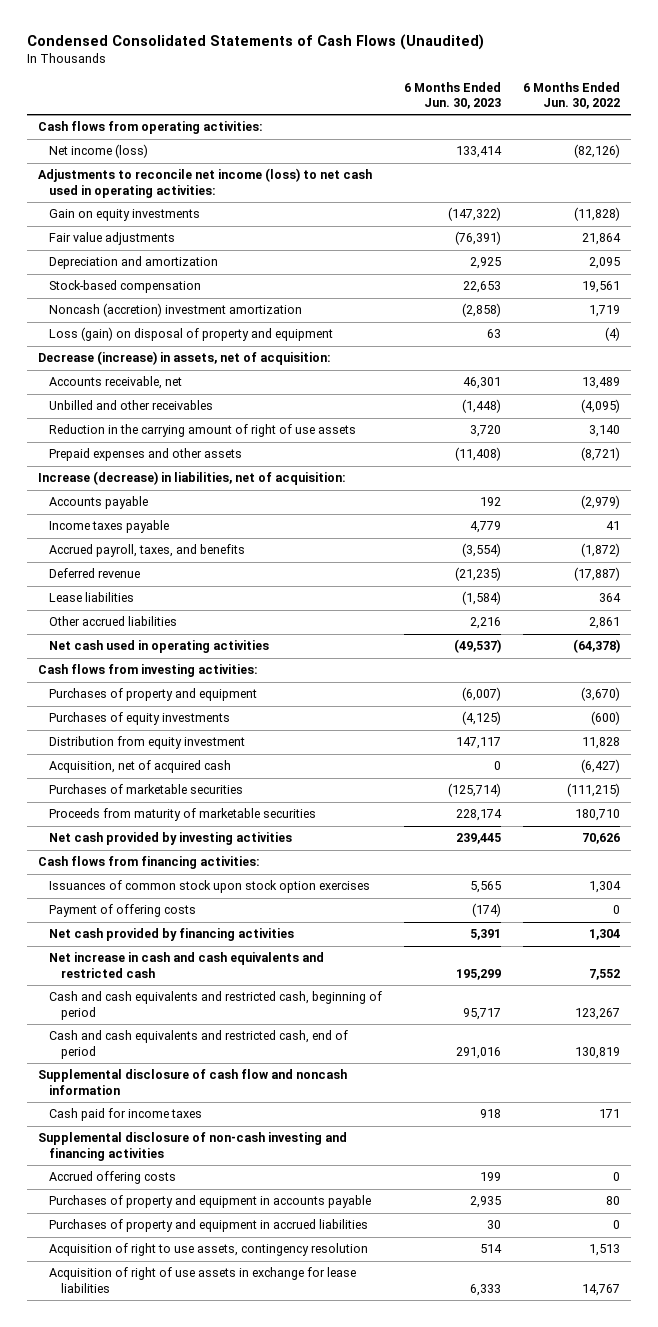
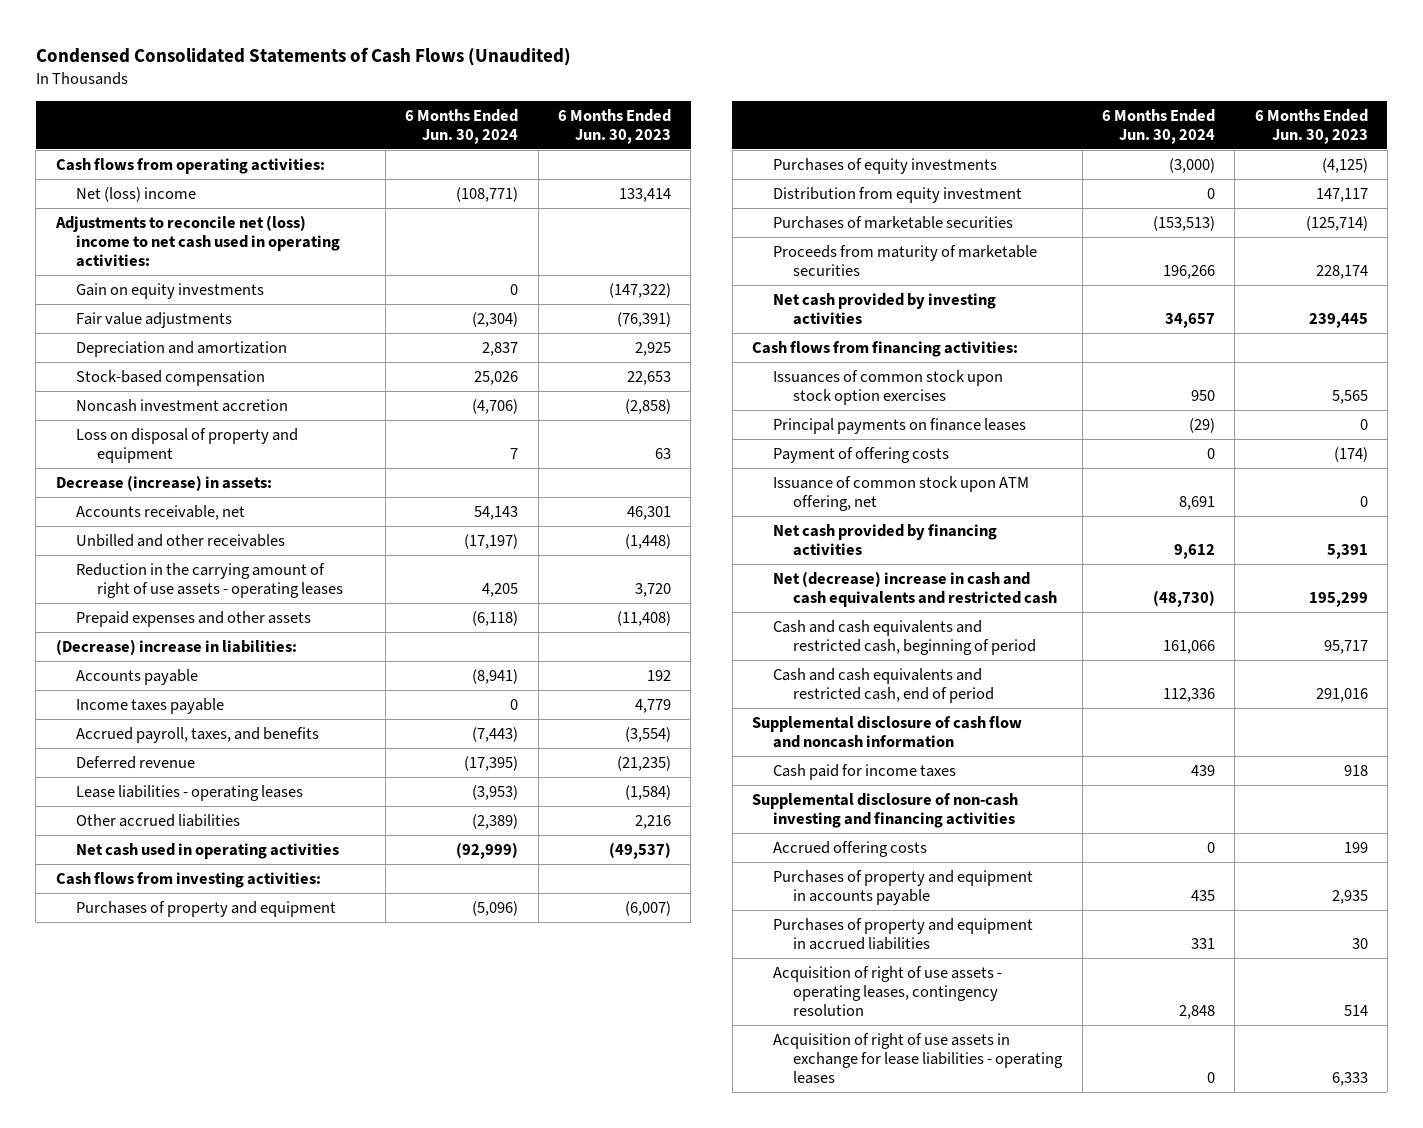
- | 6 Months Ended Jun. 30, 2023 | 6 Months Ended Jun. 30, 2022
+ | 6 Months Ended Jun. 30, 2024 | 6 Months Ended Jun. 30, 2023
- Net income (loss) | 133,414 | (82,126)
- Adjustments to reconcile net income (loss) to net cash used in operating activities:
+ Net (loss) income | (108,771) | 133,414
+ Adjustments to reconcile net (loss) income to net cash used in operating activities:
- Noncash (accretion) investment amortization | (2,858) | 1,719
- Loss (gain) on disposal of property and equipment | 63 | (4)
- Decrease (increase) in assets, net of acquisition:
+ Noncash investment accretion | (4,706) | (2,858)
+ Loss on disposal of property and equipment | 7 | 63
+ Decrease (increase) in assets:
- Reduction in the carrying amount of right of use assets | 3,720 | 3,140
+ Reduction in the carrying amount of right of use assets - operating leases | 4,205 | 3,720
- Increase (decrease) in liabilities, net of acquisition:
+ (Decrease) increase in liabilities:
- Lease liabilities | (1,584) | 364
+ Lease liabilities - operating leases | (3,953) | (1,584)
- Acquisition, net of acquired cash | 0 | (6,427)
+ Principal payments on finance leases | (29) | 0
+ Issuance of common stock upon ATM offering, net | 8,691 | 0
- Net increase in cash and cash equivalents and restricted cash | 195,299 | 7,552
+ Net (decrease) increase in cash and cash equivalents and restricted cash | (48,730) | 195,299
- Acquisition of right to use assets, contingency resolution | 514 | 1,513
- Acquisition of right of use assets in exchange for lease liabilities | 6,333 | 14,767
+ Acquisition of right of use assets - operating leases, contingency resolution | 2,848 | 514
+ Acquisition of right of use assets in exchange for lease liabilities - operating leases | 0 | 6,333

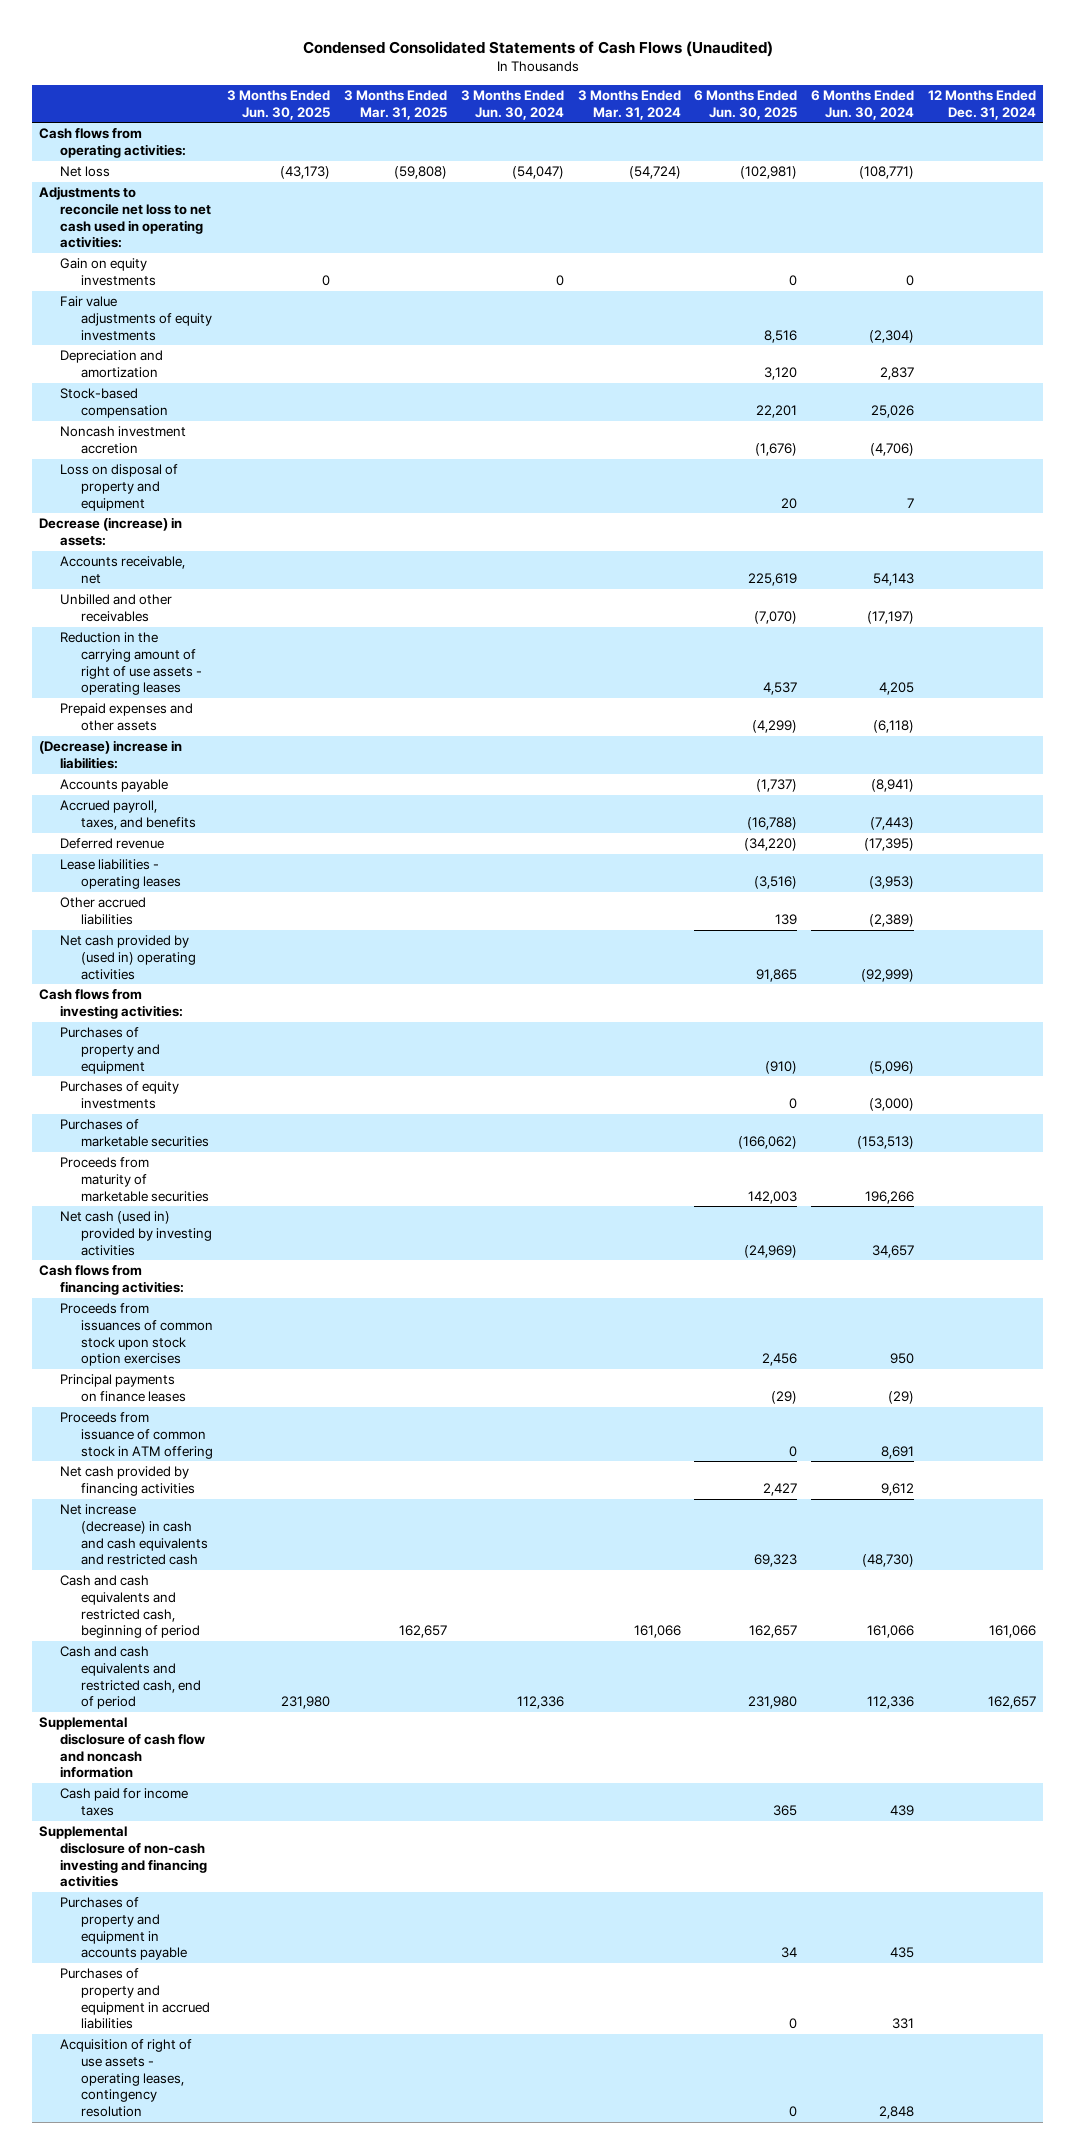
- | 6 Months Ended Jun. 30, 2024 | 6 Months Ended Jun. 30, 2023
+ | 3 Months Ended Jun. 30, 2025 | 3 Months Ended Mar. 31, 2025 | 3 Months Ended Jun. 30, 2024 | 3 Months Ended Mar. 31, 2024 | 6 Months Ended Jun. 30, 2025 | 6 Months Ended Jun. 30, 2024 | 12 Months Ended Dec. 31, 2024
- Net (loss) income | (108,771) | 133,414
- Adjustments to reconcile net (loss) income to net cash used in operating activities:
+ Net loss | (43,173) | (59,808) | (54,047) | (54,724) | (102,981) | (108,771) |
+ Adjustments to reconcile net loss to net cash used in operating activities:
- Fair value adjustments | (2,304) | (76,391)
+ Fair value adjustments of equity investments | | | | | 8,516 | (2,304) |
- Income taxes payable | 0 | 4,779
- Net cash used in operating activities | (92,999) | (49,537)
+ Net cash provided by (used in) operating activities | | | | | 91,865 | (92,999) |
- Distribution from equity investment | 0 | 147,117
- Net cash provided by investing activities | 34,657 | 239,445
+ Net cash (used in) provided by investing activities | | | | | (24,969) | 34,657 |
- Issuances of common stock upon stock option exercises | 950 | 5,565
+ Proceeds from issuances of common stock upon stock option exercises | | | | | 2,456 | 950 |
- Payment of offering costs | 0 | (174)
- Issuance of common stock upon ATM offering, net | 8,691 | 0
+ Proceeds from issuance of common stock in ATM offering | | | | | 0 | 8,691 |
- Net (decrease) increase in cash and cash equivalents and restricted cash | (48,730) | 195,299
+ Net increase (decrease) in cash and cash equivalents and restricted cash | | | | | 69,323 | (48,730) |
- Accrued offering costs | 0 | 199
- Acquisition of right of use assets in exchange for lease liabilities - operating leases | 0 | 6,333

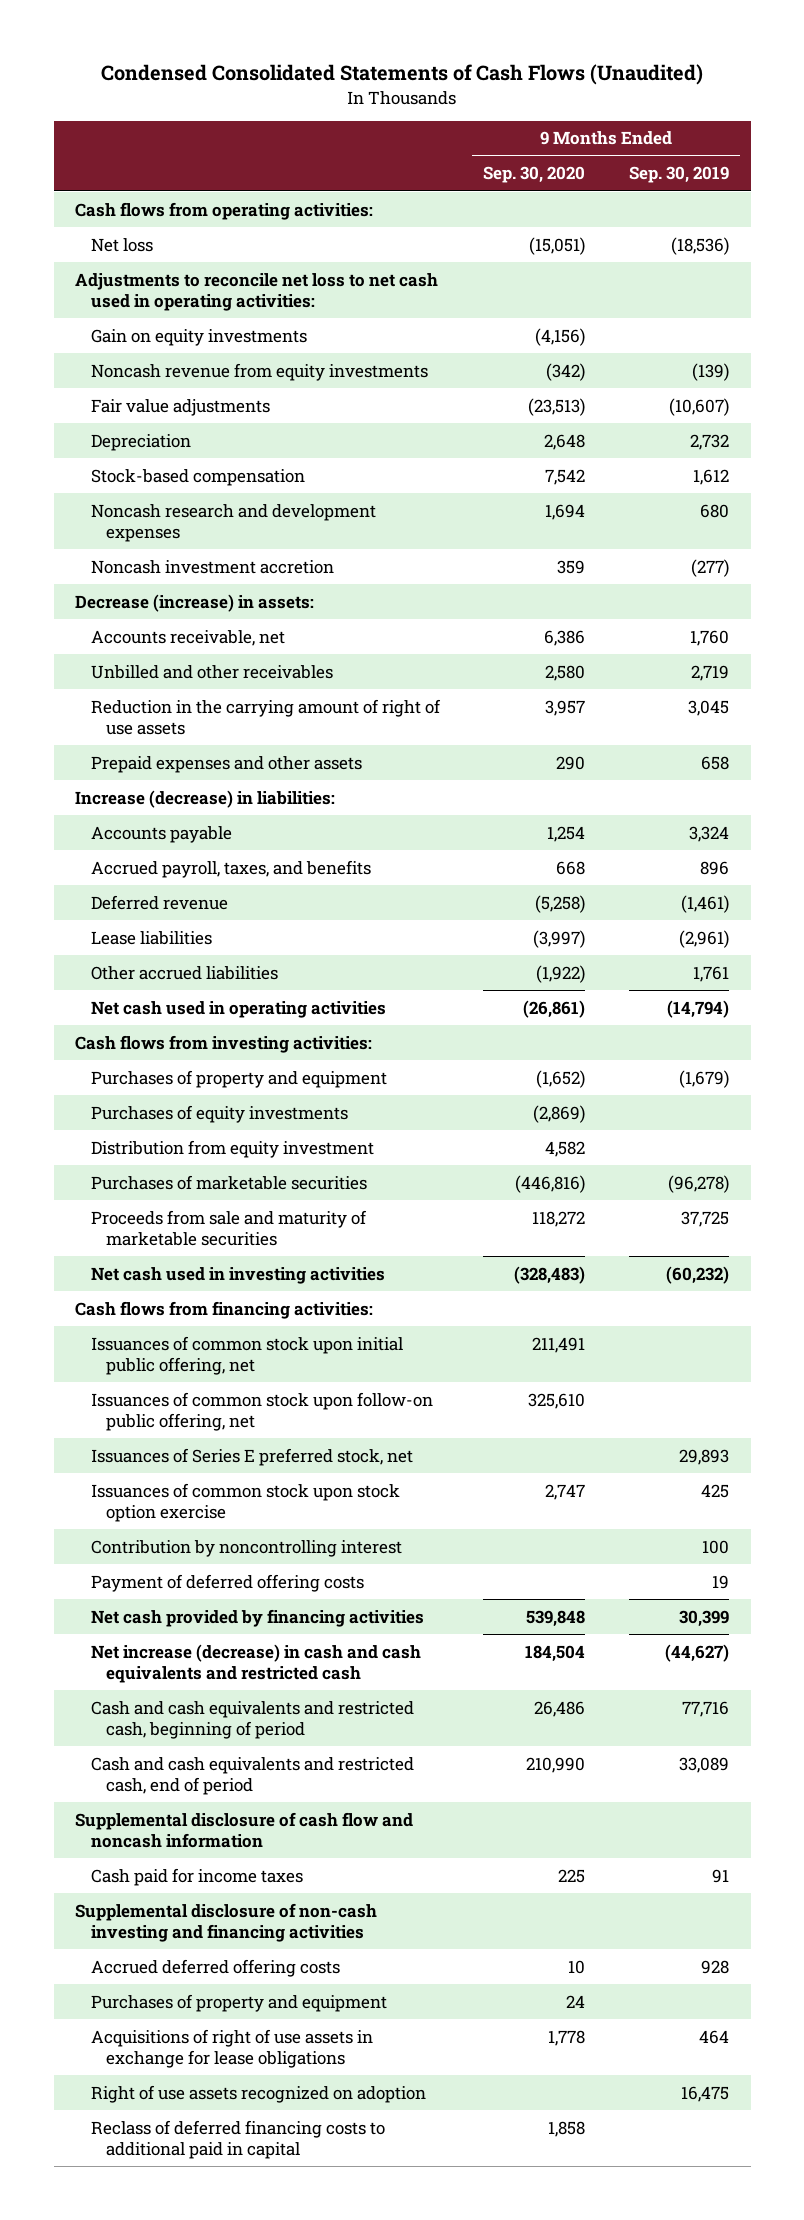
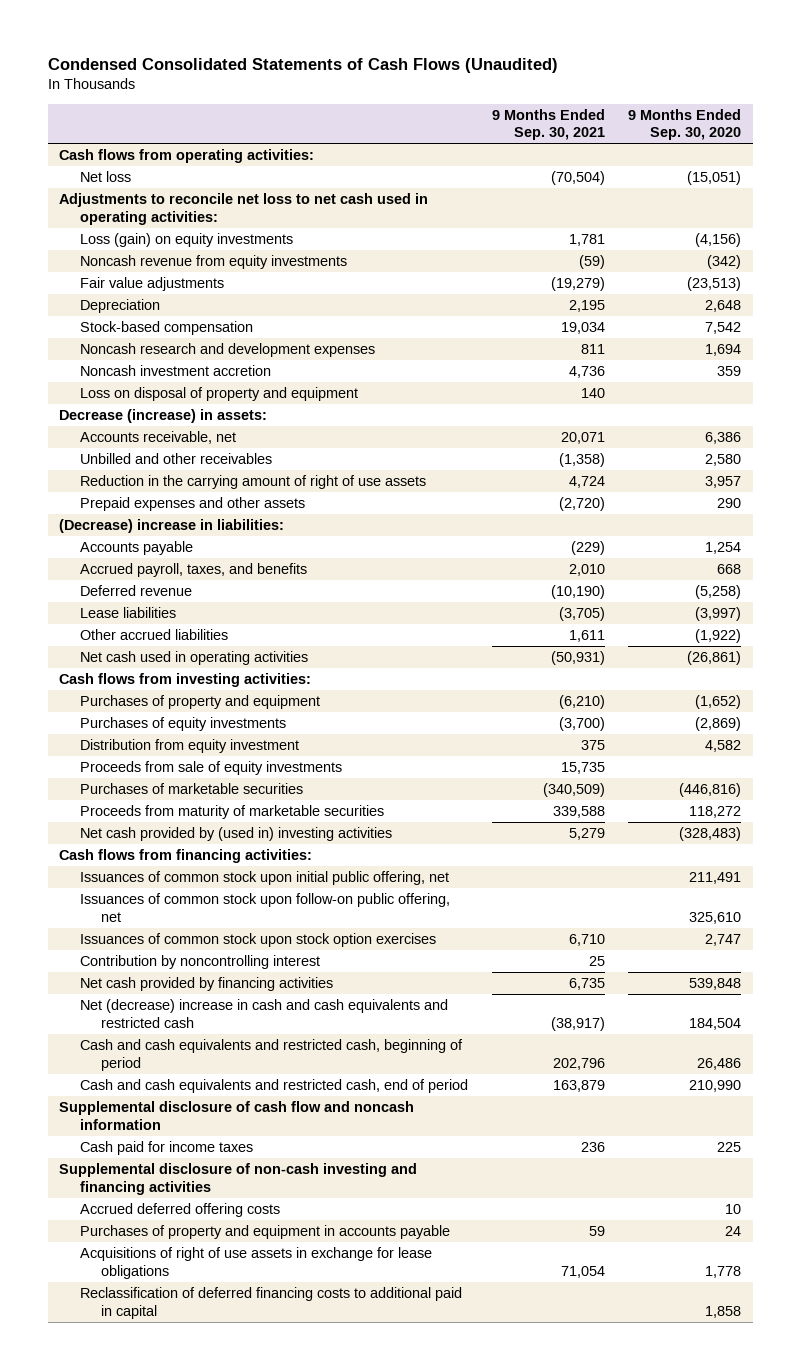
- | 9 Months Ended Sep. 30, 2020 | 9 Months Ended Sep. 30, 2019
+ | 9 Months Ended Sep. 30, 2021 | 9 Months Ended Sep. 30, 2020
- Gain on equity investments | (4,156) |
+ Loss (gain) on equity investments | 1,781 | (4,156)
+ Loss on disposal of property and equipment | 140 |
- Increase (decrease) in liabilities:
+ (Decrease) increase in liabilities:
+ Proceeds from sale of equity investments | 15,735 |
- Proceeds from sale and maturity of marketable securities | 118,272 | 37,725
- Net cash used in investing activities | (328,483) | (60,232)
+ Proceeds from maturity of marketable securities | 339,588 | 118,272
+ Net cash provided by (used in) investing activities | 5,279 | (328,483)
- Issuances of Series E preferred stock, net | | 29,893
- Issuances of common stock upon stock option exercise | 2,747 | 425
+ Issuances of common stock upon stock option exercises | 6,710 | 2,747
- Payment of deferred offering costs | | 19
- Net increase (decrease) in cash and cash equivalents and restricted cash | 184,504 | (44,627)
+ Net (decrease) increase in cash and cash equivalents and restricted cash | (38,917) | 184,504
- Purchases of property and equipment | 24 |
+ Purchases of property and equipment in accounts payable | 59 | 24
- Right of use assets recognized on adoption | | 16,475
- Reclass of deferred financing costs to additional paid in capital | 1,858 |
+ Reclassification of deferred financing costs to additional paid in capital | | 1,858

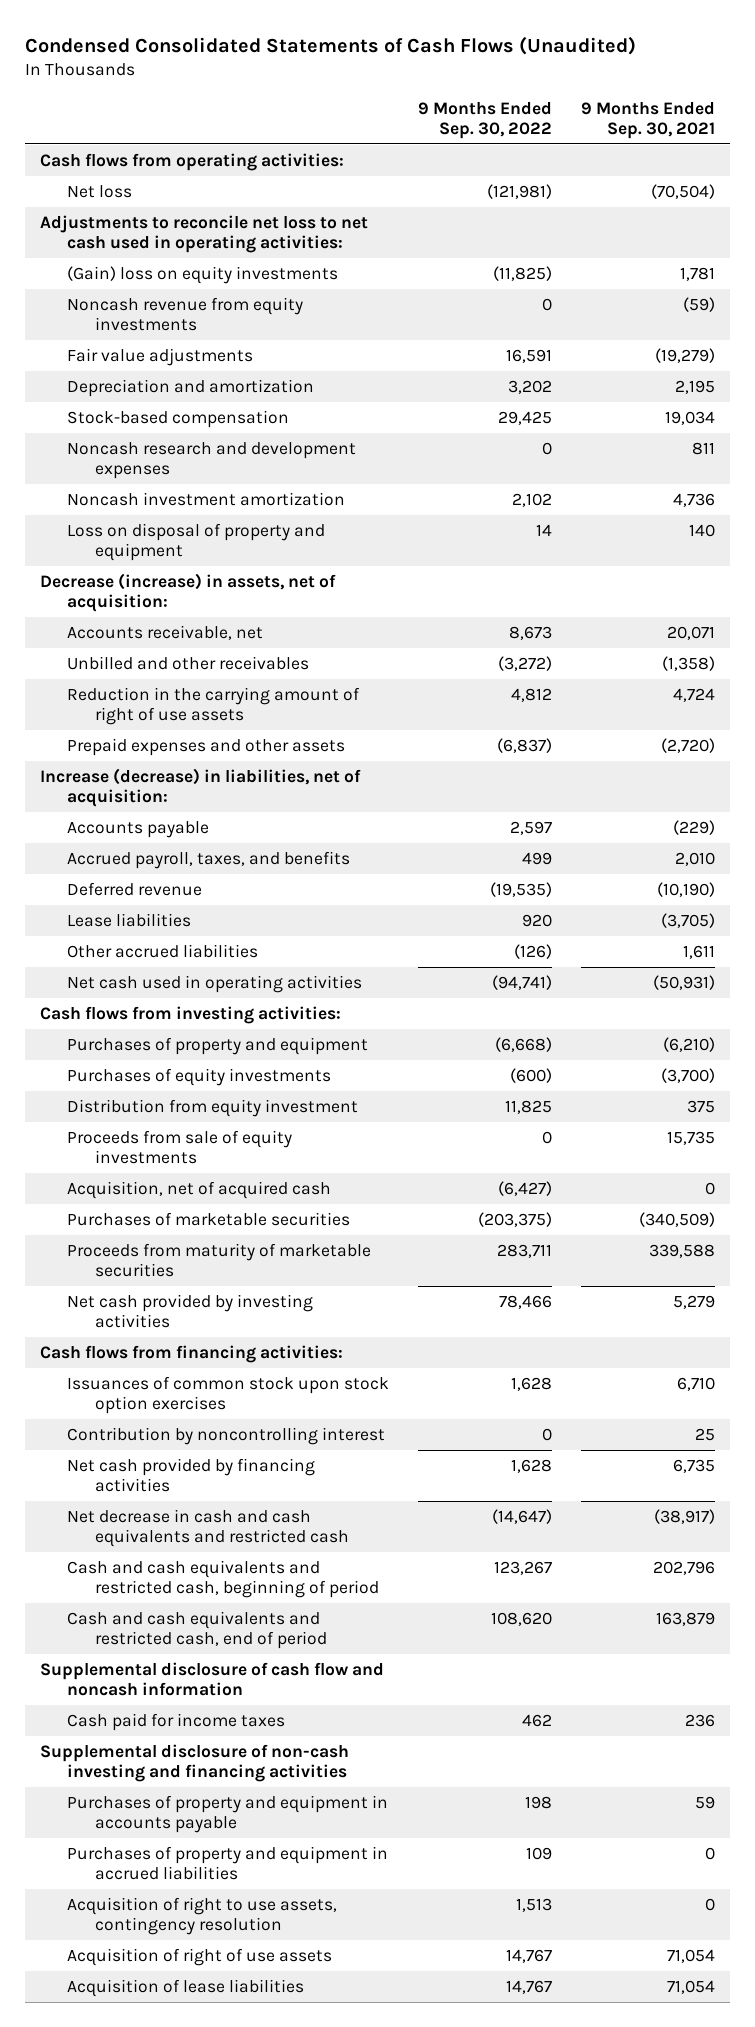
- | 9 Months Ended Sep. 30, 2021 | 9 Months Ended Sep. 30, 2020
+ | 9 Months Ended Sep. 30, 2022 | 9 Months Ended Sep. 30, 2021
- Loss (gain) on equity investments | 1,781 | (4,156)
+ (Gain) loss on equity investments | (11,825) | 1,781
- Depreciation | 2,195 | 2,648
+ Depreciation and amortization | 3,202 | 2,195
- Noncash investment accretion | 4,736 | 359
+ Noncash investment amortization | 2,102 | 4,736
- Decrease (increase) in assets:
+ Decrease (increase) in assets, net of acquisition:
- (Decrease) increase in liabilities:
+ Increase (decrease) in liabilities, net of acquisition:
+ Acquisition, net of acquired cash | (6,427) | 0
- Net cash provided by (used in) investing activities | 5,279 | (328,483)
+ Net cash provided by investing activities | 78,466 | 5,279
- Issuances of common stock upon initial public offering, net | | 211,491
- Issuances of common stock upon follow-on public offering, net | | 325,610
- Net (decrease) increase in cash and cash equivalents and restricted cash | (38,917) | 184,504
+ Net decrease in cash and cash equivalents and restricted cash | (14,647) | (38,917)
- Accrued deferred offering costs | | 10
- Acquisitions of right of use assets in exchange for lease obligations | 71,054 | 1,778
- Reclassification of deferred financing costs to additional paid in capital | | 1,858
+ Purchases of property and equipment in accrued liabilities | 109 | 0
+ Acquisition of right to use assets, contingency resolution | 1,513 | 0
+ Acquisition of right of use assets | 14,767 | 71,054
+ Acquisition of lease liabilities | 14,767 | 71,054

